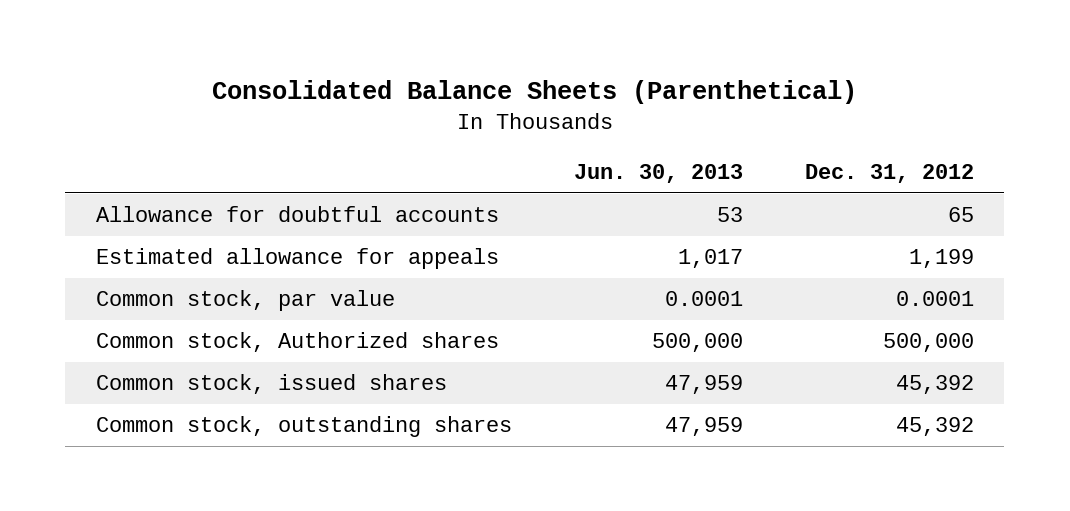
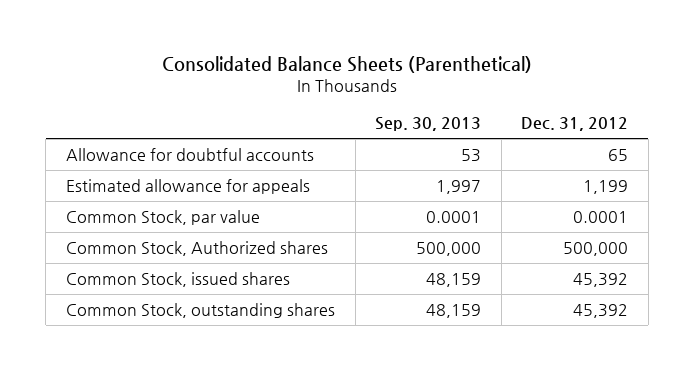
- | Jun. 30, 2013 | Dec. 31, 2012
+ | Sep. 30, 2013 | Dec. 31, 2012
- Common stock, par value | 0.0001 | 0.0001
- Common stock, Authorized shares | 500,000 | 500,000
- Common stock, issued shares | 47,959 | 45,392
- Common stock, outstanding shares | 47,959 | 45,392
+ Common Stock, par value | 0.0001 | 0.0001
+ Common Stock, Authorized shares | 500,000 | 500,000
+ Common Stock, issued shares | 48,159 | 45,392
+ Common Stock, outstanding shares | 48,159 | 45,392

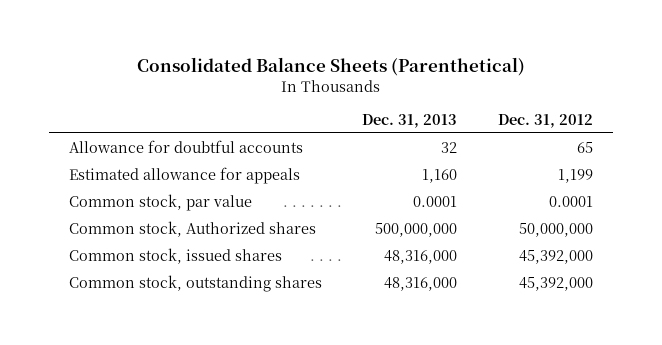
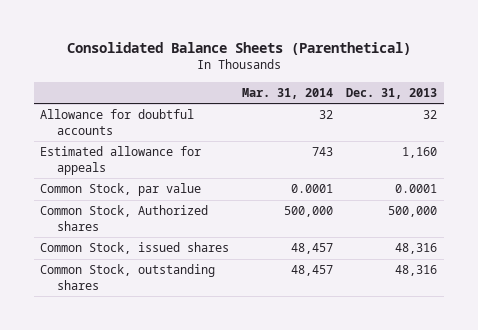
- | Dec. 31, 2013 | Dec. 31, 2012
+ | Mar. 31, 2014 | Dec. 31, 2013
- Common stock, par value | 0.0001 | 0.0001
- Common stock, Authorized shares | 500,000,000 | 50,000,000
- Common stock, issued shares | 48,316,000 | 45,392,000
- Common stock, outstanding shares | 48,316,000 | 45,392,000
+ Common Stock, par value | 0.0001 | 0.0001
+ Common Stock, Authorized shares | 500,000 | 500,000
+ Common Stock, issued shares | 48,457 | 48,316
+ Common Stock, outstanding shares | 48,457 | 48,316

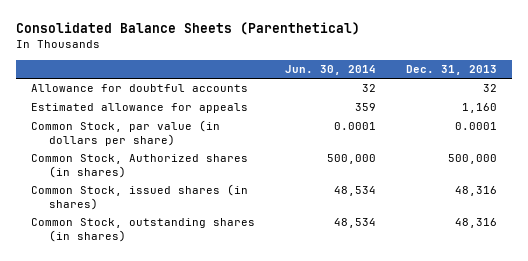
- | Mar. 31, 2014 | Dec. 31, 2013
+ | Jun. 30, 2014 | Dec. 31, 2013
- Common Stock, par value | 0.0001 | 0.0001
- Common Stock, Authorized shares | 500,000 | 500,000
- Common Stock, issued shares | 48,457 | 48,316
- Common Stock, outstanding shares | 48,457 | 48,316
+ Common Stock, par value (in dollars per share) | 0.0001 | 0.0001
+ Common Stock, Authorized shares (in shares) | 500,000 | 500,000
+ Common Stock, issued shares (in shares) | 48,534 | 48,316
+ Common Stock, outstanding shares (in shares) | 48,534 | 48,316

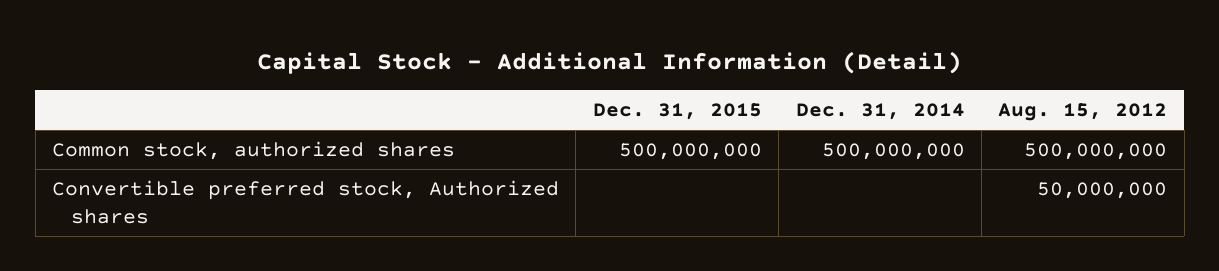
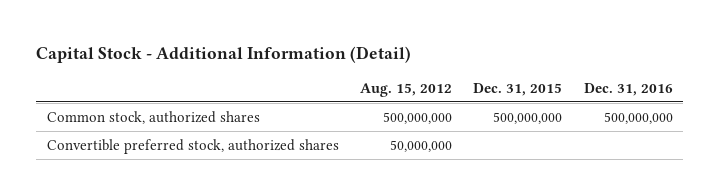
- | Dec. 31, 2015 | Dec. 31, 2014 | Aug. 15, 2012
+ | Aug. 15, 2012 | Dec. 31, 2015 | Dec. 31, 2016
- Convertible preferred stock, Authorized shares | | | 50,000,000
+ Convertible preferred stock, authorized shares | 50,000,000 | |

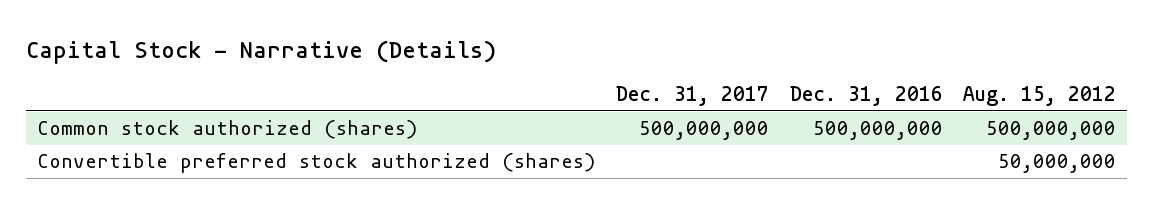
- Capital Stock - Additional Information (Detail)
+ Capital Stock - Narrative (Details)
- | Aug. 15, 2012 | Dec. 31, 2015 | Dec. 31, 2016
+ | Dec. 31, 2017 | Dec. 31, 2016 | Aug. 15, 2012
- Common stock, authorized shares | 500,000,000 | 500,000,000 | 500,000,000
- Convertible preferred stock, authorized shares | 50,000,000 | |
+ Common stock authorized (shares) | 500,000,000 | 500,000,000 | 500,000,000
+ Convertible preferred stock authorized (shares) | | | 50,000,000

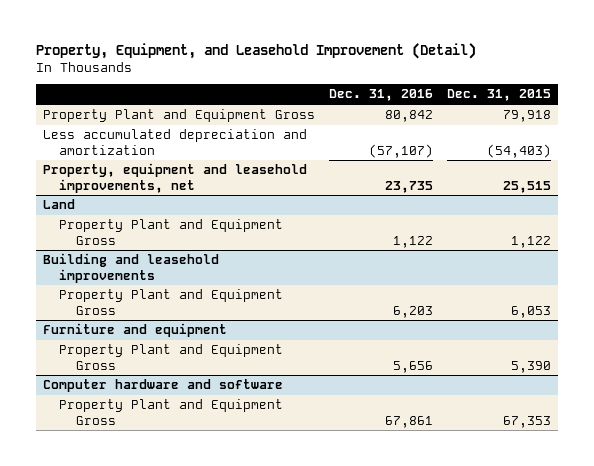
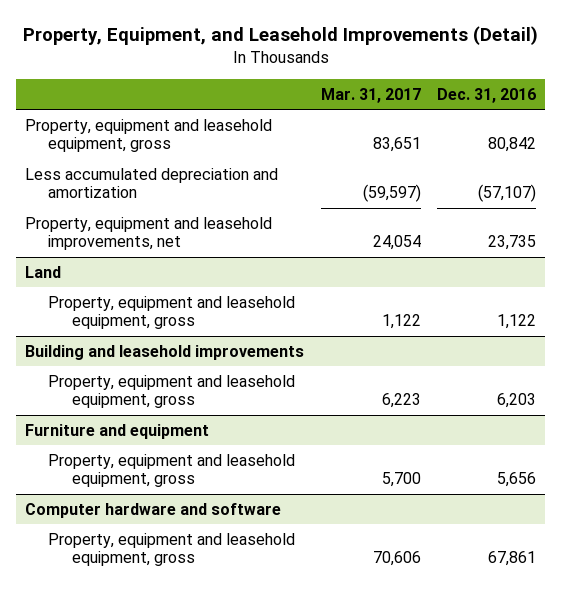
- Property, Equipment, and Leasehold Improvement (Detail)
+ Property, Equipment, and Leasehold Improvements (Detail)
- | Dec. 31, 2016 | Dec. 31, 2015
+ | Mar. 31, 2017 | Dec. 31, 2016
- Property Plant and Equipment Gross | 80,842 | 79,918
+ Property, equipment and leasehold equipment, gross | 83,651 | 80,842
@ Land
- Property Plant and Equipment Gross | 1,122 | 1,122
+ Property, equipment and leasehold equipment, gross | 1,122 | 1,122
@ Building and leasehold improvements
- Property Plant and Equipment Gross | 6,203 | 6,053
+ Property, equipment and leasehold equipment, gross | 6,223 | 6,203
@ Furniture and equipment
- Property Plant and Equipment Gross | 5,656 | 5,390
+ Property, equipment and leasehold equipment, gross | 5,700 | 5,656
@ Computer hardware and software
- Property Plant and Equipment Gross | 67,861 | 67,353
+ Property, equipment and leasehold equipment, gross | 70,606 | 67,861

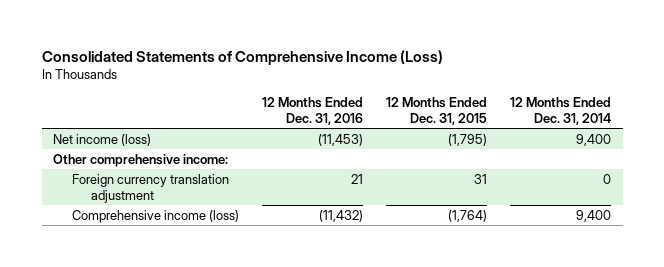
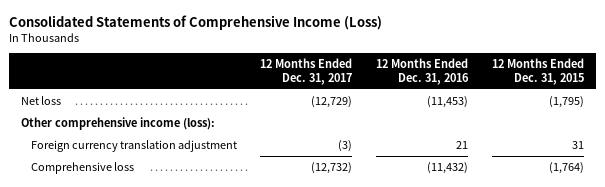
- | 12 Months Ended Dec. 31, 2016 | 12 Months Ended Dec. 31, 2015 | 12 Months Ended Dec. 31, 2014
+ | 12 Months Ended Dec. 31, 2017 | 12 Months Ended Dec. 31, 2016 | 12 Months Ended Dec. 31, 2015
- Net income (loss) | (11,453) | (1,795) | 9,400
- Other comprehensive income:
+ Net loss | (12,729) | (11,453) | (1,795)
+ Other comprehensive income (loss):
- Comprehensive income (loss) | (11,432) | (1,764) | 9,400
+ Comprehensive loss | (12,732) | (11,432) | (1,764)

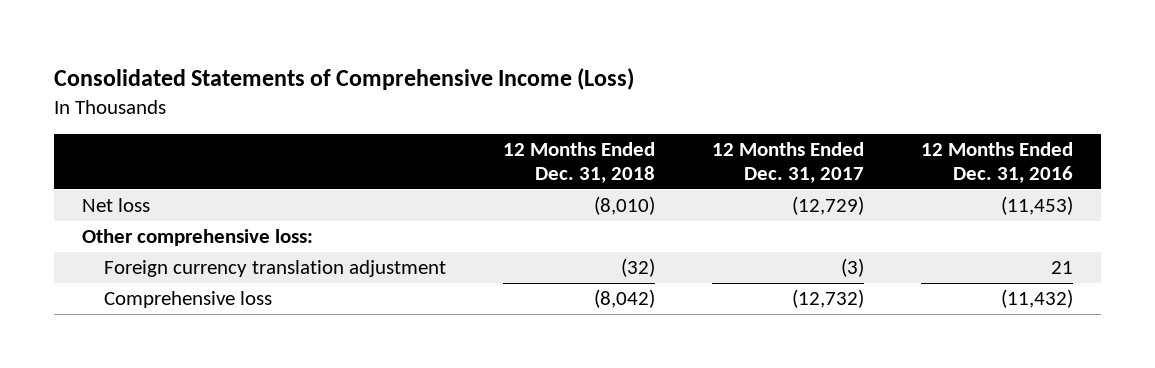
- | 12 Months Ended Dec. 31, 2017 | 12 Months Ended Dec. 31, 2016 | 12 Months Ended Dec. 31, 2015
+ | 12 Months Ended Dec. 31, 2018 | 12 Months Ended Dec. 31, 2017 | 12 Months Ended Dec. 31, 2016
- Other comprehensive income (loss):
+ Other comprehensive loss:

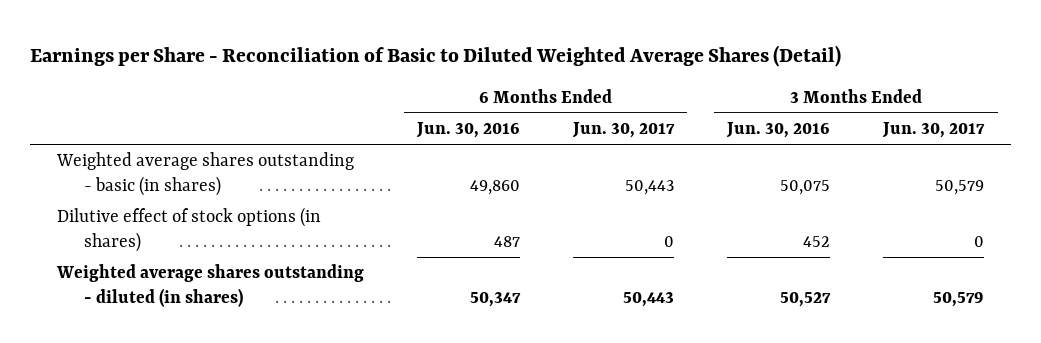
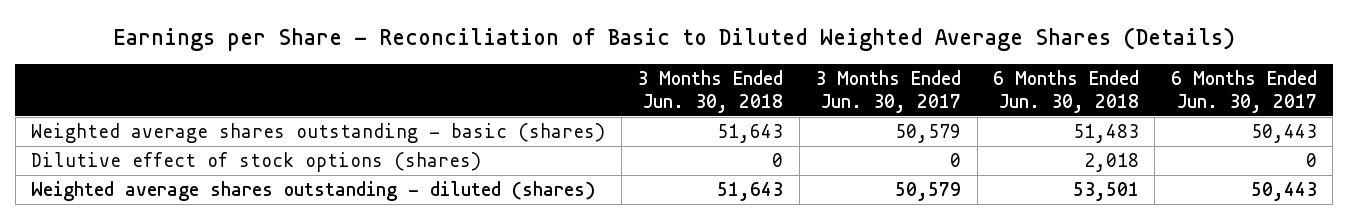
- Earnings per Share - Reconciliation of Basic to Diluted Weighted Average Shares (Detail)
+ Earnings per Share - Reconciliation of Basic to Diluted Weighted Average Shares (Details)
- | 6 Months Ended Jun. 30, 2016 | 6 Months Ended Jun. 30, 2017 | 3 Months Ended Jun. 30, 2016 | 3 Months Ended Jun. 30, 2017
+ | 3 Months Ended Jun. 30, 2018 | 3 Months Ended Jun. 30, 2017 | 6 Months Ended Jun. 30, 2018 | 6 Months Ended Jun. 30, 2017
- Weighted average shares outstanding - basic (in shares) | 49,860 | 50,443 | 50,075 | 50,579
- Dilutive effect of stock options (in shares) | 487 | 0 | 452 | 0
- Weighted average shares outstanding - diluted (in shares) | 50,347 | 50,443 | 50,527 | 50,579
+ Weighted average shares outstanding - basic (shares) | 51,643 | 50,579 | 51,483 | 50,443
+ Dilutive effect of stock options (shares) | 0 | 0 | 2,018 | 0
+ Weighted average shares outstanding - diluted (shares) | 51,643 | 50,579 | 53,501 | 50,443

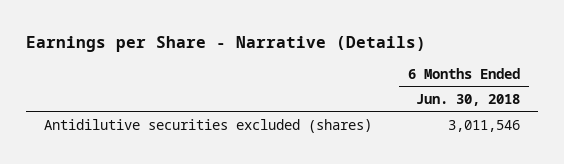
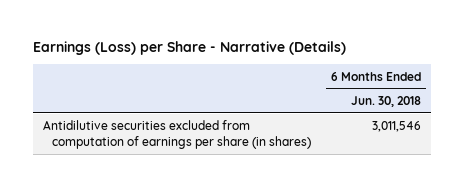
- Earnings per Share - Narrative (Details)
+ Earnings (Loss) per Share - Narrative (Details)
- Antidilutive securities excluded (shares) | 3,011,546
+ Antidilutive securities excluded from computation of earnings per share (in shares) | 3,011,546

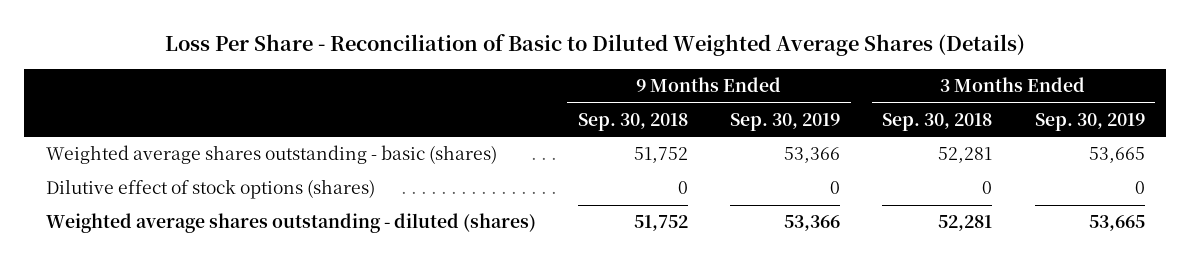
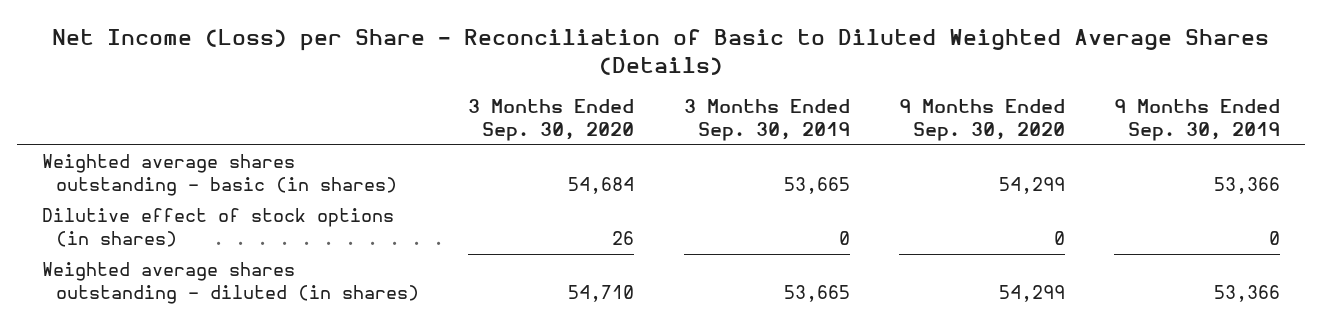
- Loss Per Share - Reconciliation of Basic to Diluted Weighted Average Shares (Details)
+ Net Income (Loss) per Share - Reconciliation of Basic to Diluted Weighted Average Shares (Details)
- | 9 Months Ended Sep. 30, 2018 | 9 Months Ended Sep. 30, 2019 | 3 Months Ended Sep. 30, 2018 | 3 Months Ended Sep. 30, 2019
+ | 3 Months Ended Sep. 30, 2020 | 3 Months Ended Sep. 30, 2019 | 9 Months Ended Sep. 30, 2020 | 9 Months Ended Sep. 30, 2019
- Weighted average shares outstanding - basic (shares) | 51,752 | 53,366 | 52,281 | 53,665
- Dilutive effect of stock options (shares) | 0 | 0 | 0 | 0
- Weighted average shares outstanding - diluted (shares) | 51,752 | 53,366 | 52,281 | 53,665
+ Weighted average shares outstanding - basic (in shares) | 54,684 | 53,665 | 54,299 | 53,366
+ Dilutive effect of stock options (in shares) | 26 | 0 | 0 | 0
+ Weighted average shares outstanding - diluted (in shares) | 54,710 | 53,665 | 54,299 | 53,366

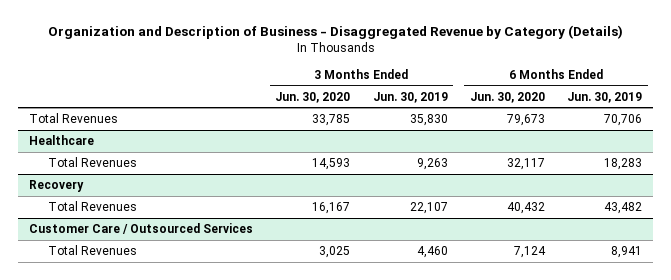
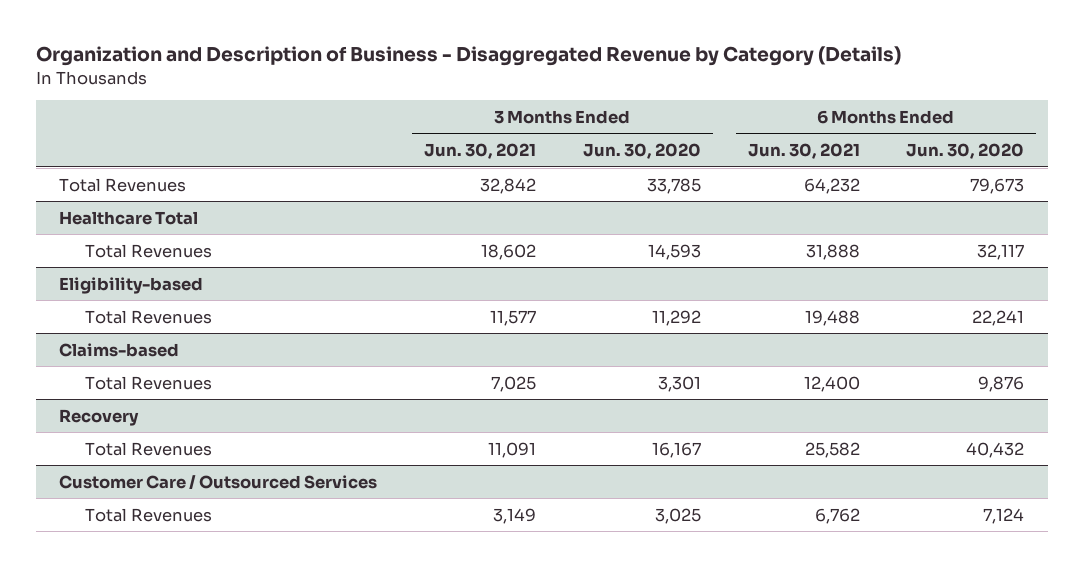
- | 3 Months Ended Jun. 30, 2020 | 3 Months Ended Jun. 30, 2019 | 6 Months Ended Jun. 30, 2020 | 6 Months Ended Jun. 30, 2019
+ | 3 Months Ended Jun. 30, 2021 | 3 Months Ended Jun. 30, 2020 | 6 Months Ended Jun. 30, 2021 | 6 Months Ended Jun. 30, 2020
- Healthcare
+ Healthcare Total
+ Eligibility-based
+ Total Revenues | 11,577 | 11,292 | 19,488 | 22,241
+ Claims-based
+ Total Revenues | 7,025 | 3,301 | 12,400 | 9,876

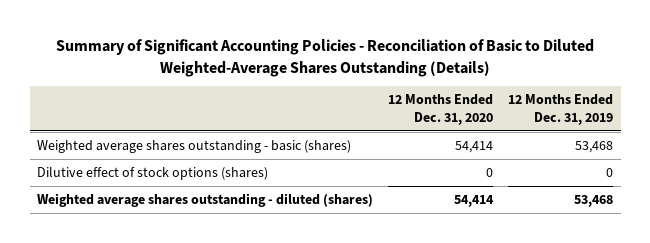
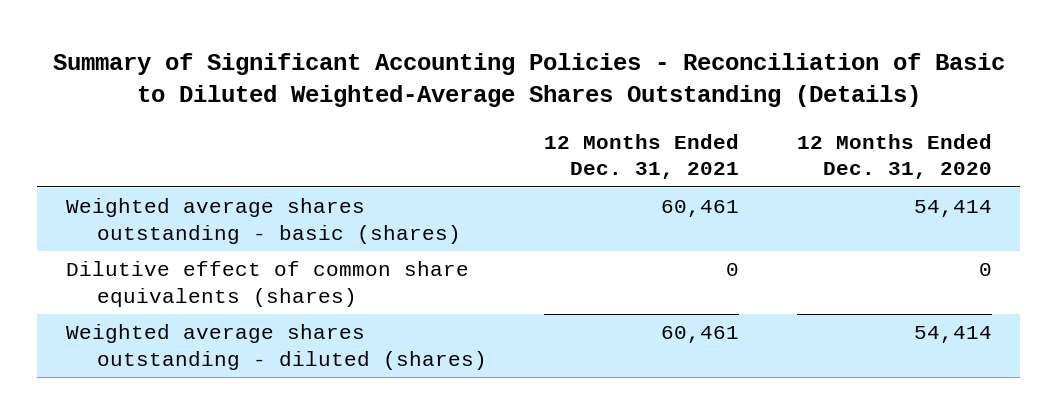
- | 12 Months Ended Dec. 31, 2020 | 12 Months Ended Dec. 31, 2019
+ | 12 Months Ended Dec. 31, 2021 | 12 Months Ended Dec. 31, 2020
- Dilutive effect of stock options (shares) | 0 | 0
+ Dilutive effect of common share equivalents (shares) | 0 | 0

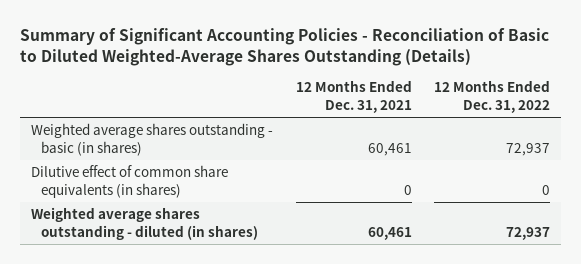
- | 12 Months Ended Dec. 31, 2021 | 12 Months Ended Dec. 31, 2020
+ | 12 Months Ended Dec. 31, 2021 | 12 Months Ended Dec. 31, 2022
- Weighted average shares outstanding - basic (shares) | 60,461 | 54,414
- Dilutive effect of common share equivalents (shares) | 0 | 0
- Weighted average shares outstanding - diluted (shares) | 60,461 | 54,414
+ Weighted average shares outstanding - basic (in shares) | 60,461 | 72,937
+ Dilutive effect of common share equivalents (in shares) | 0 | 0
+ Weighted average shares outstanding - diluted (in shares) | 60,461 | 72,937

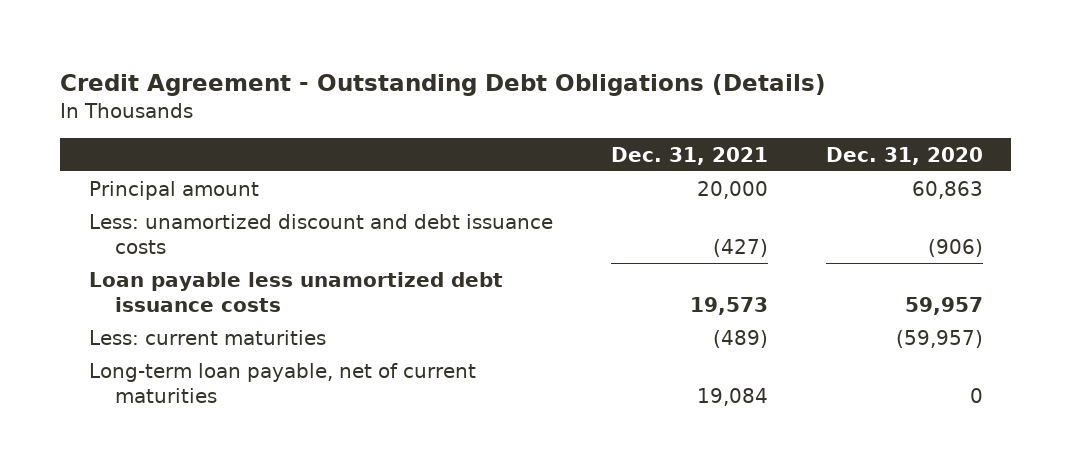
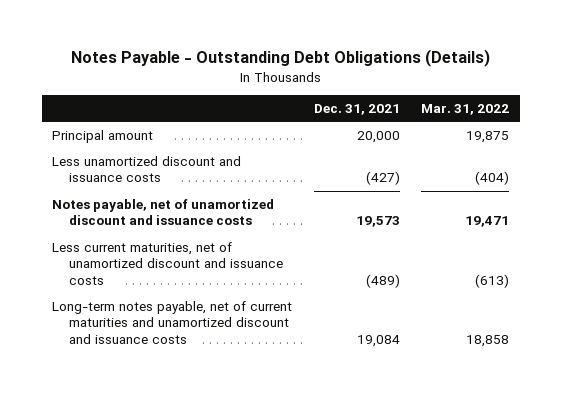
- Credit Agreement - Outstanding Debt Obligations (Details)
+ Notes Payable - Outstanding Debt Obligations (Details)
- | Dec. 31, 2021 | Dec. 31, 2020
+ | Dec. 31, 2021 | Mar. 31, 2022
- Less: unamortized discount and debt issuance costs | (427) | (906)
- Loan payable less unamortized debt issuance costs | 19,573 | 59,957
- Less: current maturities | (489) | (59,957)
- Long-term loan payable, net of current maturities | 19,084 | 0
+ Less unamortized discount and issuance costs | (427) | (404)
+ Notes payable, net of unamortized discount and issuance costs | 19,573 | 19,471
+ Less current maturities, net of unamortized discount and issuance costs | (489) | (613)
+ Long-term notes payable, net of current maturities and unamortized discount and issuance costs | 19,084 | 18,858

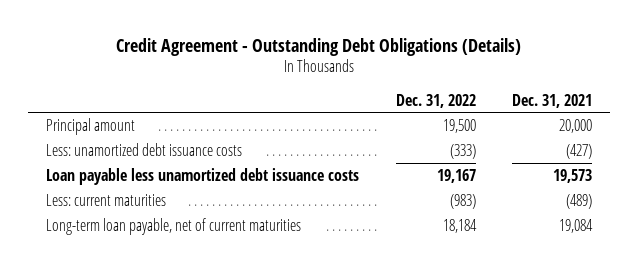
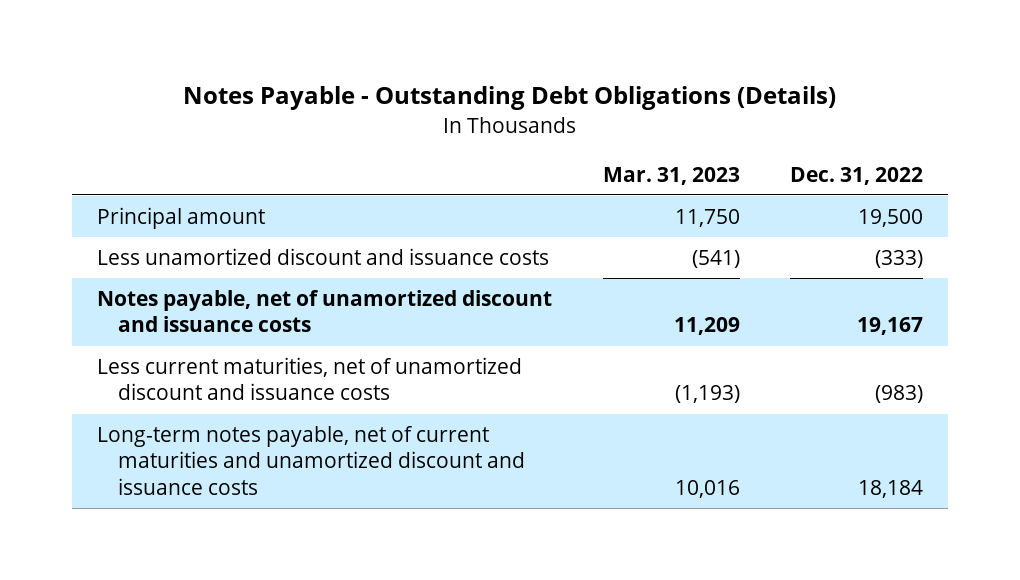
- Credit Agreement - Outstanding Debt Obligations (Details)
+ Notes Payable - Outstanding Debt Obligations (Details)
- | Dec. 31, 2022 | Dec. 31, 2021
+ | Mar. 31, 2023 | Dec. 31, 2022
- Less: unamortized debt issuance costs | (333) | (427)
- Loan payable less unamortized debt issuance costs | 19,167 | 19,573
- Less: current maturities | (983) | (489)
- Long-term loan payable, net of current maturities | 18,184 | 19,084
+ Less unamortized discount and issuance costs | (541) | (333)
+ Notes payable, net of unamortized discount and issuance costs | 11,209 | 19,167
+ Less current maturities, net of unamortized discount and issuance costs | (1,193) | (983)
+ Long-term notes payable, net of current maturities and unamortized discount and issuance costs | 10,016 | 18,184

